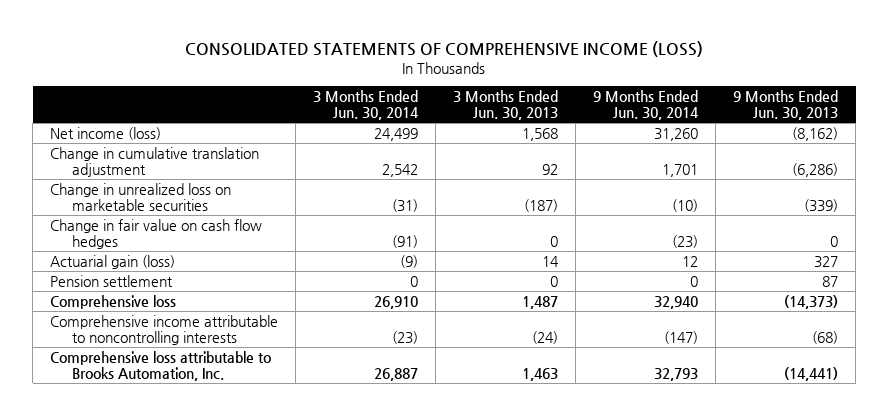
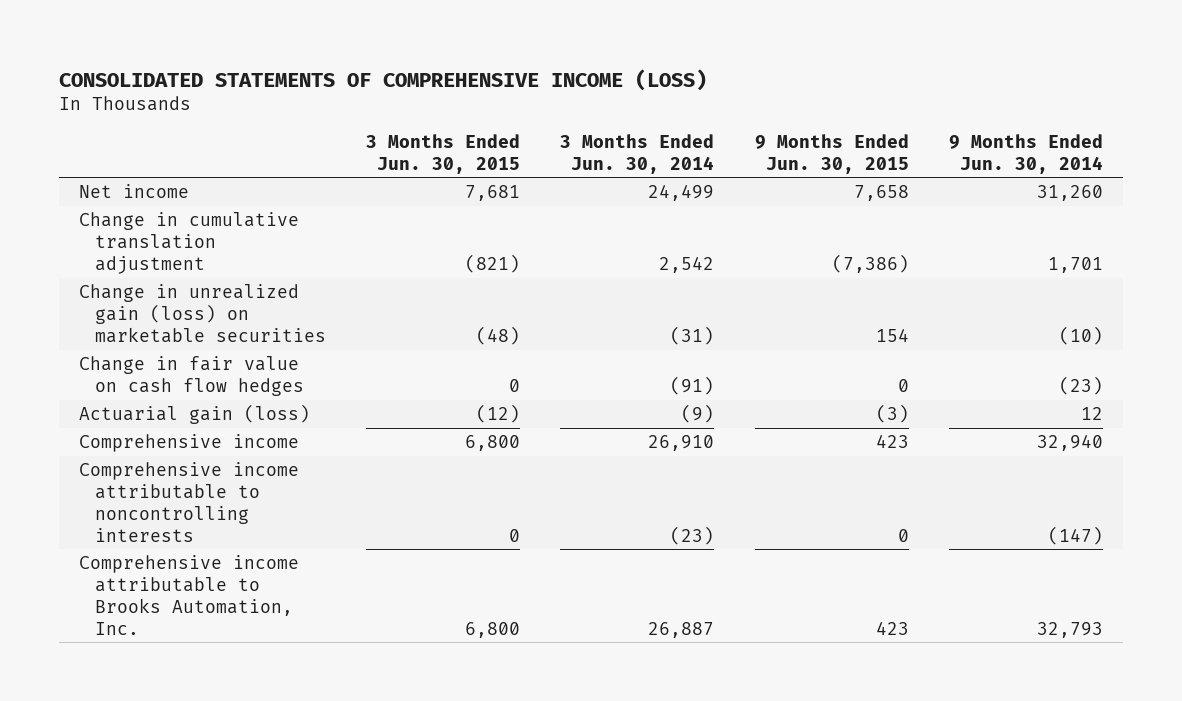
- | 3 Months Ended Jun. 30, 2014 | 3 Months Ended Jun. 30, 2013 | 9 Months Ended Jun. 30, 2014 | 9 Months Ended Jun. 30, 2013
+ | 3 Months Ended Jun. 30, 2015 | 3 Months Ended Jun. 30, 2014 | 9 Months Ended Jun. 30, 2015 | 9 Months Ended Jun. 30, 2014
- Net income (loss) | 24,499 | 1,568 | 31,260 | (8,162)
+ Net income | 7,681 | 24,499 | 7,658 | 31,260
- Change in unrealized loss on marketable securities | (31) | (187) | (10) | (339)
+ Change in unrealized gain (loss) on marketable securities | (48) | (31) | 154 | (10)
- Pension settlement | 0 | 0 | 0 | 87
- Comprehensive loss | 26,910 | 1,487 | 32,940 | (14,373)
+ Comprehensive income | 6,800 | 26,910 | 423 | 32,940
- Comprehensive loss attributable to Brooks Automation, Inc. | 26,887 | 1,463 | 32,793 | (14,441)
+ Comprehensive income attributable to Brooks Automation, Inc. | 6,800 | 26,887 | 423 | 32,793

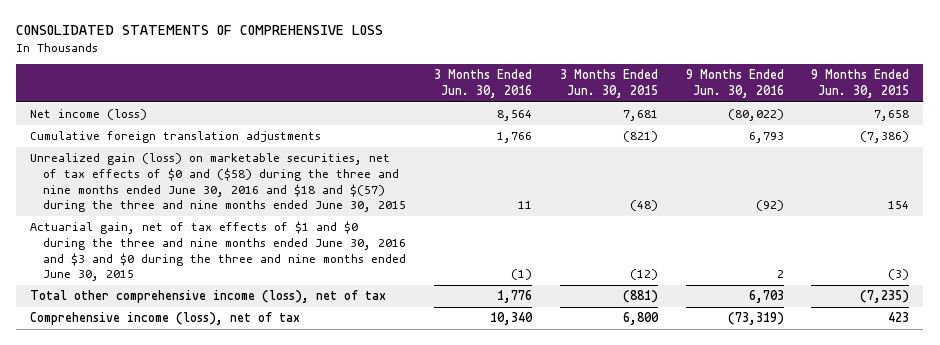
- CONSOLIDATED STATEMENTS OF COMPREHENSIVE INCOME (LOSS)
+ CONSOLIDATED STATEMENTS OF COMPREHENSIVE LOSS
- | 3 Months Ended Jun. 30, 2015 | 3 Months Ended Jun. 30, 2014 | 9 Months Ended Jun. 30, 2015 | 9 Months Ended Jun. 30, 2014
+ | 3 Months Ended Jun. 30, 2016 | 3 Months Ended Jun. 30, 2015 | 9 Months Ended Jun. 30, 2016 | 9 Months Ended Jun. 30, 2015
- Net income | 7,681 | 24,499 | 7,658 | 31,260
- Change in cumulative translation adjustment | (821) | 2,542 | (7,386) | 1,701
- Change in unrealized gain (loss) on marketable securities | (48) | (31) | 154 | (10)
- Change in fair value on cash flow hedges | 0 | (91) | 0 | (23)
- Actuarial gain (loss) | (12) | (9) | (3) | 12
- Comprehensive income | 6,800 | 26,910 | 423 | 32,940
- Comprehensive income attributable to noncontrolling interests | 0 | (23) | 0 | (147)
- Comprehensive income attributable to Brooks Automation, Inc. | 6,800 | 26,887 | 423 | 32,793
+ Net income (loss) | 8,564 | 7,681 | (80,022) | 7,658
+ Cumulative foreign translation adjustments | 1,766 | (821) | 6,793 | (7,386)
+ Unrealized gain (loss) on marketable securities, net of tax effects of $0 and ($58) during the three and nine months ended June 30, 2016 and $18 and $(57) during the three and nine months ended June 30, 2015 | 11 | (48) | (92) | 154
+ Actuarial gain, net of tax effects of $1 and $0 during the three and nine months ended June 30, 2016 and $3 and $0 during the three and nine months ended June 30, 2015 | (1) | (12) | 2 | (3)
+ Total other comprehensive income (loss), net of tax | 1,776 | (881) | 6,703 | (7,235)
+ Comprehensive income (loss), net of tax | 10,340 | 6,800 | (73,319) | 423

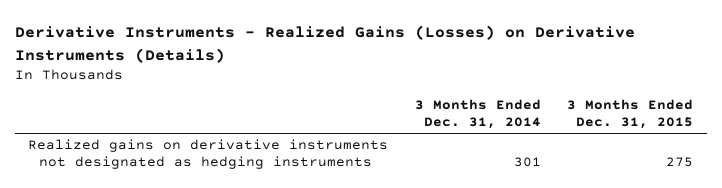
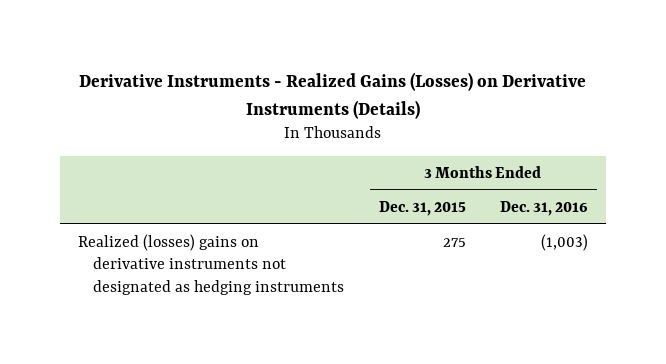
- | 3 Months Ended Dec. 31, 2014 | 3 Months Ended Dec. 31, 2015
+ | 3 Months Ended Dec. 31, 2015 | 3 Months Ended Dec. 31, 2016
- Realized gains on derivative instruments not designated as hedging instruments | 301 | 275
+ Realized (losses) gains on derivative instruments not designated as hedging instruments | 275 | (1,003)

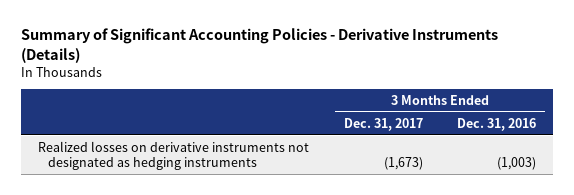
- Derivative Instruments - Realized Gains (Losses) on Derivative Instruments (Details)
+ Summary of Significant Accounting Policies - Derivative Instruments (Details)
- | 3 Months Ended Dec. 31, 2015 | 3 Months Ended Dec. 31, 2016
+ | 3 Months Ended Dec. 31, 2017 | 3 Months Ended Dec. 31, 2016
- Realized (losses) gains on derivative instruments not designated as hedging instruments | 275 | (1,003)
+ Realized losses on derivative instruments not designated as hedging instruments | (1,673) | (1,003)

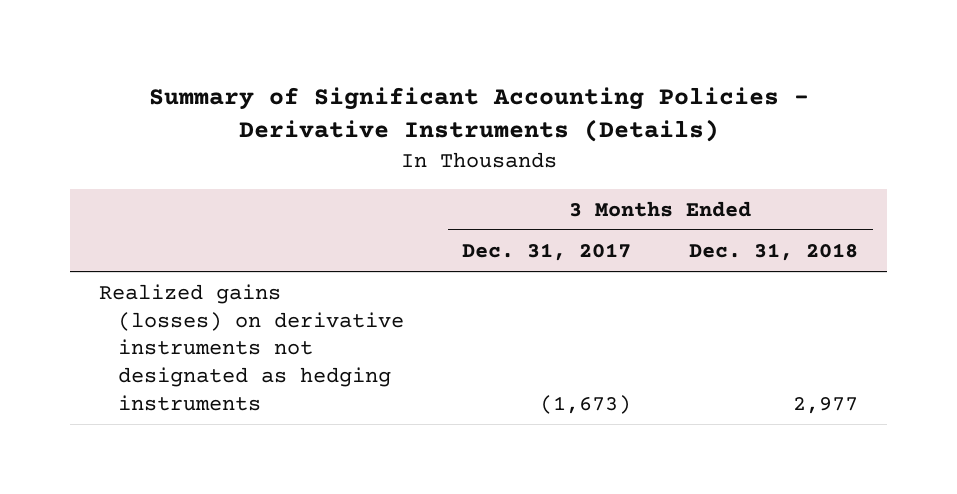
- | 3 Months Ended Dec. 31, 2017 | 3 Months Ended Dec. 31, 2016
+ | 3 Months Ended Dec. 31, 2017 | 3 Months Ended Dec. 31, 2018
- Realized losses on derivative instruments not designated as hedging instruments | (1,673) | (1,003)
+ Realized gains (losses) on derivative instruments not designated as hedging instruments | (1,673) | 2,977

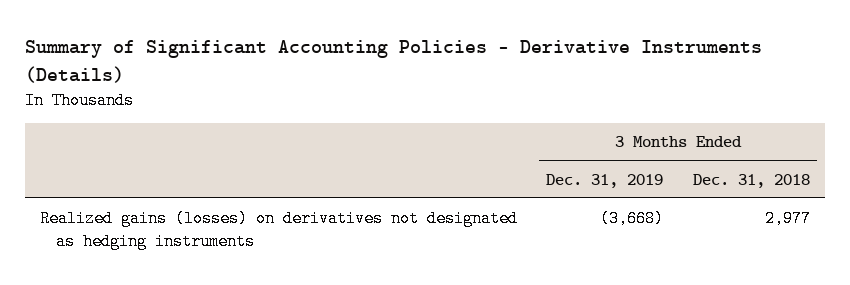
- | 3 Months Ended Dec. 31, 2017 | 3 Months Ended Dec. 31, 2018
+ | 3 Months Ended Dec. 31, 2019 | 3 Months Ended Dec. 31, 2018
- Realized gains (losses) on derivative instruments not designated as hedging instruments | (1,673) | 2,977
+ Realized gains (losses) on derivatives not designated as hedging instruments | (3,668) | 2,977

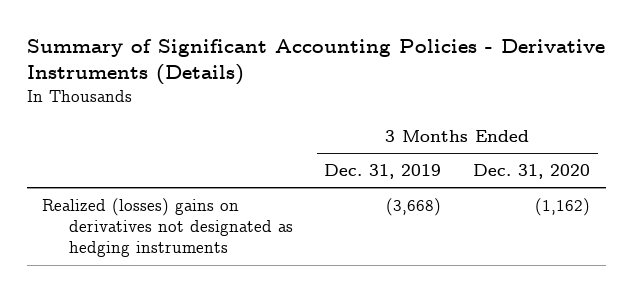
- | 3 Months Ended Dec. 31, 2019 | 3 Months Ended Dec. 31, 2018
+ | 3 Months Ended Dec. 31, 2019 | 3 Months Ended Dec. 31, 2020
- Realized gains (losses) on derivatives not designated as hedging instruments | (3,668) | 2,977
+ Realized (losses) gains on derivatives not designated as hedging instruments | (3,668) | (1,162)

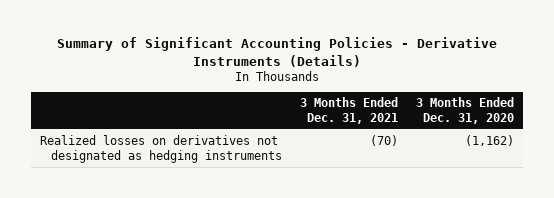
- | 3 Months Ended Dec. 31, 2019 | 3 Months Ended Dec. 31, 2020
+ | 3 Months Ended Dec. 31, 2021 | 3 Months Ended Dec. 31, 2020
- Realized (losses) gains on derivatives not designated as hedging instruments | (3,668) | (1,162)
+ Realized losses on derivatives not designated as hedging instruments | (70) | (1,162)

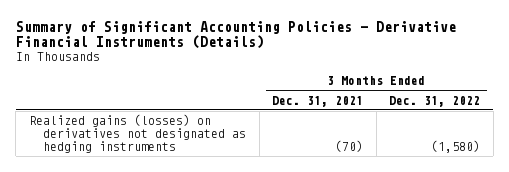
- Summary of Significant Accounting Policies - Derivative Instruments (Details)
+ Summary of Significant Accounting Policies - Derivative Financial Instruments (Details)
- | 3 Months Ended Dec. 31, 2021 | 3 Months Ended Dec. 31, 2020
+ | 3 Months Ended Dec. 31, 2021 | 3 Months Ended Dec. 31, 2022
- Realized losses on derivatives not designated as hedging instruments | (70) | (1,162)
+ Realized gains (losses) on derivatives not designated as hedging instruments | (70) | (1,580)

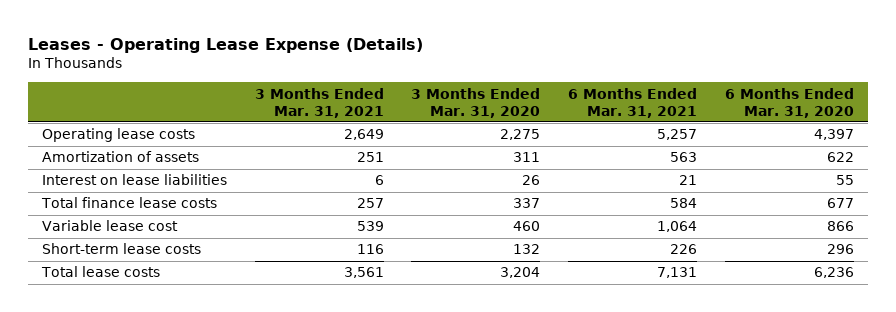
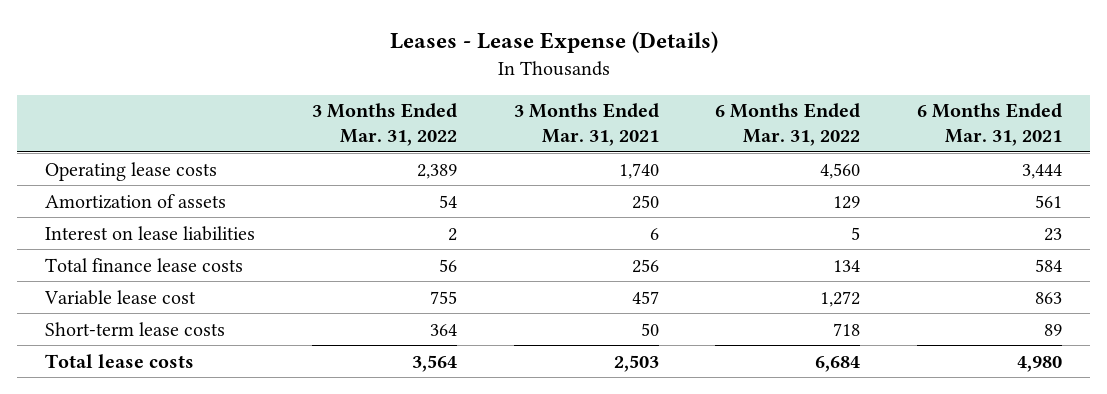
- Leases - Operating Lease Expense (Details)
+ Leases - Lease Expense (Details)
- | 3 Months Ended Mar. 31, 2021 | 3 Months Ended Mar. 31, 2020 | 6 Months Ended Mar. 31, 2021 | 6 Months Ended Mar. 31, 2020
+ | 3 Months Ended Mar. 31, 2022 | 3 Months Ended Mar. 31, 2021 | 6 Months Ended Mar. 31, 2022 | 6 Months Ended Mar. 31, 2021
- Operating lease costs | 2,649 | 2,275 | 5,257 | 4,397
- Amortization of assets | 251 | 311 | 563 | 622
- Interest on lease liabilities | 6 | 26 | 21 | 55
- Total finance lease costs | 257 | 337 | 584 | 677
- Variable lease cost | 539 | 460 | 1,064 | 866
- Short-term lease costs | 116 | 132 | 226 | 296
- Total lease costs | 3,561 | 3,204 | 7,131 | 6,236
+ Operating lease costs | 2,389 | 1,740 | 4,560 | 3,444
+ Amortization of assets | 54 | 250 | 129 | 561
+ Interest on lease liabilities | 2 | 6 | 5 | 23
+ Total finance lease costs | 56 | 256 | 134 | 584
+ Variable lease cost | 755 | 457 | 1,272 | 863
+ Short-term lease costs | 364 | 50 | 718 | 89
+ Total lease costs | 3,564 | 2,503 | 6,684 | 4,980

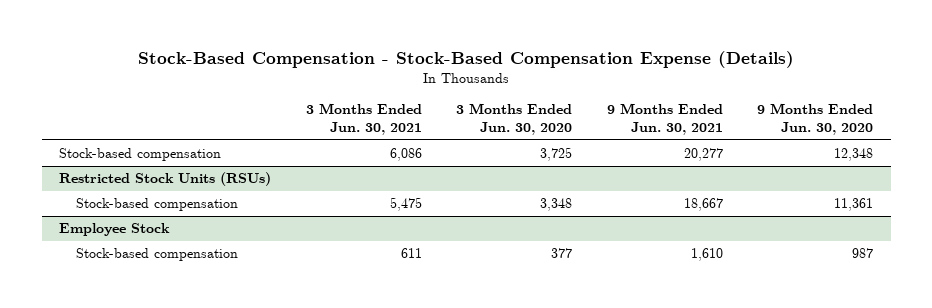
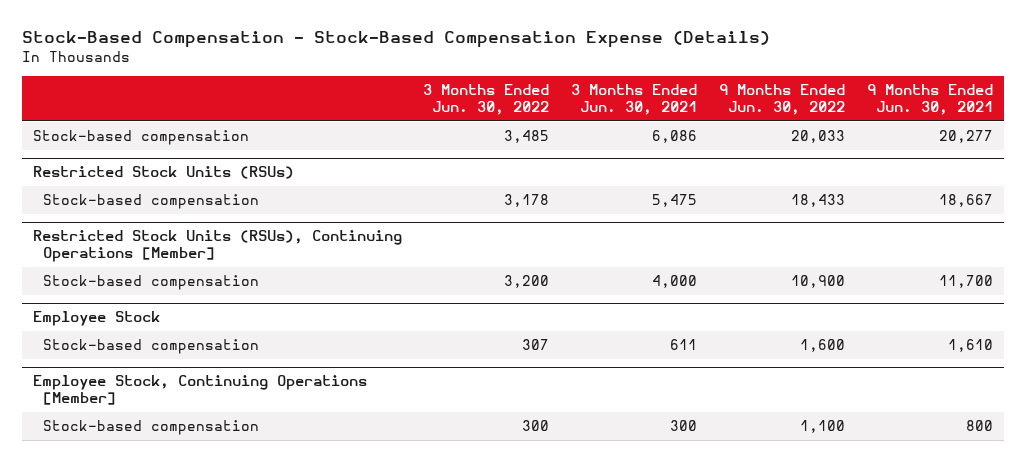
- | 3 Months Ended Jun. 30, 2021 | 3 Months Ended Jun. 30, 2020 | 9 Months Ended Jun. 30, 2021 | 9 Months Ended Jun. 30, 2020
+ | 3 Months Ended Jun. 30, 2022 | 3 Months Ended Jun. 30, 2021 | 9 Months Ended Jun. 30, 2022 | 9 Months Ended Jun. 30, 2021
+ Restricted Stock Units (RSUs), Continuing Operations [Member]
+ Stock-based compensation | 3,200 | 4,000 | 10,900 | 11,700
+ Employee Stock, Continuing Operations [Member]
+ Stock-based compensation | 300 | 300 | 1,100 | 800

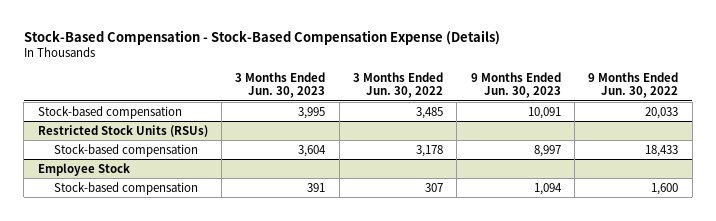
- | 3 Months Ended Jun. 30, 2022 | 3 Months Ended Jun. 30, 2021 | 9 Months Ended Jun. 30, 2022 | 9 Months Ended Jun. 30, 2021
+ | 3 Months Ended Jun. 30, 2023 | 3 Months Ended Jun. 30, 2022 | 9 Months Ended Jun. 30, 2023 | 9 Months Ended Jun. 30, 2022
- Restricted Stock Units (RSUs), Continuing Operations [Member]
- Stock-based compensation | 3,200 | 4,000 | 10,900 | 11,700
- Employee Stock, Continuing Operations [Member]
- Stock-based compensation | 300 | 300 | 1,100 | 800

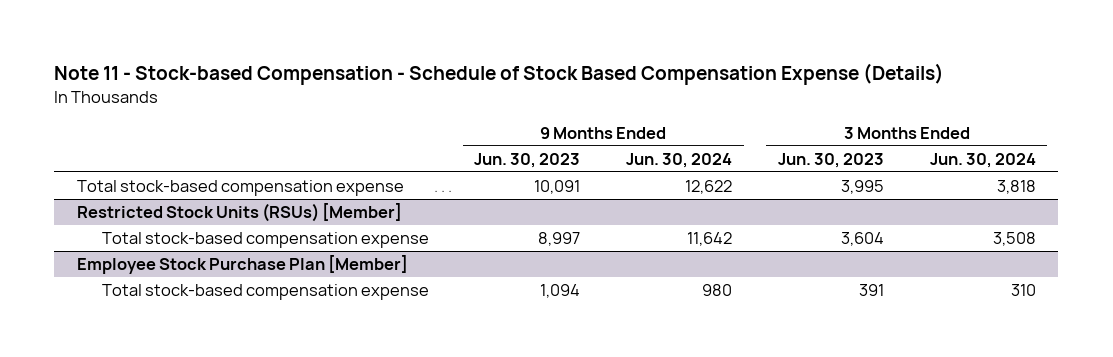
- Stock-Based Compensation - Stock-Based Compensation Expense (Details)
+ Note 11 - Stock-based Compensation - Schedule of Stock Based Compensation Expense (Details)
- | 3 Months Ended Jun. 30, 2023 | 3 Months Ended Jun. 30, 2022 | 9 Months Ended Jun. 30, 2023 | 9 Months Ended Jun. 30, 2022
+ | 9 Months Ended Jun. 30, 2023 | 9 Months Ended Jun. 30, 2024 | 3 Months Ended Jun. 30, 2023 | 3 Months Ended Jun. 30, 2024
- Stock-based compensation | 3,995 | 3,485 | 10,091 | 20,033
- Restricted Stock Units (RSUs)
- Stock-based compensation | 3,604 | 3,178 | 8,997 | 18,433
- Employee Stock
- Stock-based compensation | 391 | 307 | 1,094 | 1,600
+ Total stock-based compensation expense | 10,091 | 12,622 | 3,995 | 3,818
+ Restricted Stock Units (RSUs) [Member]
+ Total stock-based compensation expense | 8,997 | 11,642 | 3,604 | 3,508
+ Employee Stock Purchase Plan [Member]
+ Total stock-based compensation expense | 1,094 | 980 | 391 | 310

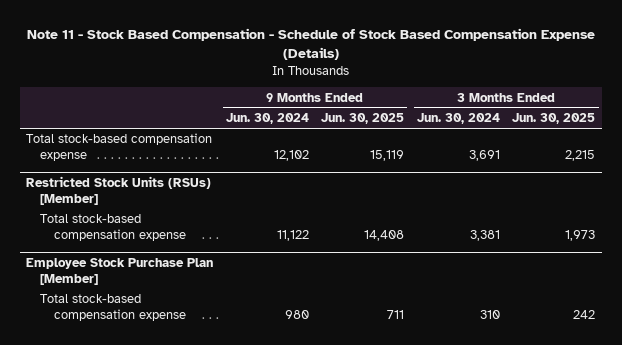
- Note 11 - Stock-based Compensation - Schedule of Stock Based Compensation Expense (Details)
+ Note 11 - Stock Based Compensation - Schedule of Stock Based Compensation Expense (Details)
- | 9 Months Ended Jun. 30, 2023 | 9 Months Ended Jun. 30, 2024 | 3 Months Ended Jun. 30, 2023 | 3 Months Ended Jun. 30, 2024
+ | 9 Months Ended Jun. 30, 2024 | 9 Months Ended Jun. 30, 2025 | 3 Months Ended Jun. 30, 2024 | 3 Months Ended Jun. 30, 2025
- Total stock-based compensation expense | 10,091 | 12,622 | 3,995 | 3,818
+ Total stock-based compensation expense | 12,102 | 15,119 | 3,691 | 2,215
@ Restricted Stock Units (RSUs) [Member]
- Total stock-based compensation expense | 8,997 | 11,642 | 3,604 | 3,508
+ Total stock-based compensation expense | 11,122 | 14,408 | 3,381 | 1,973

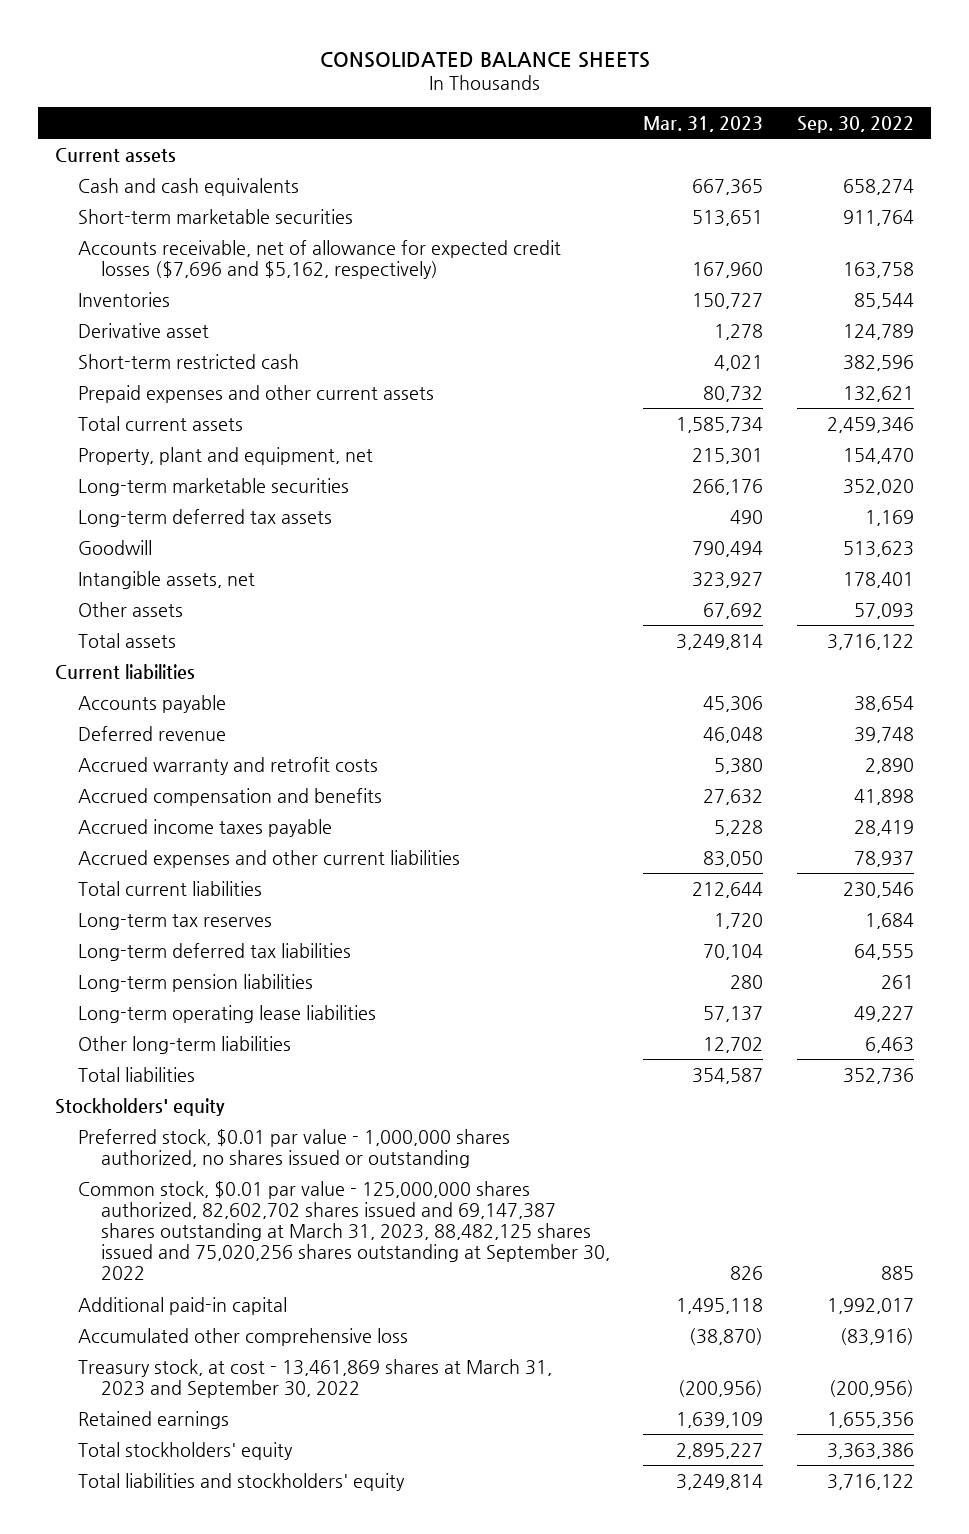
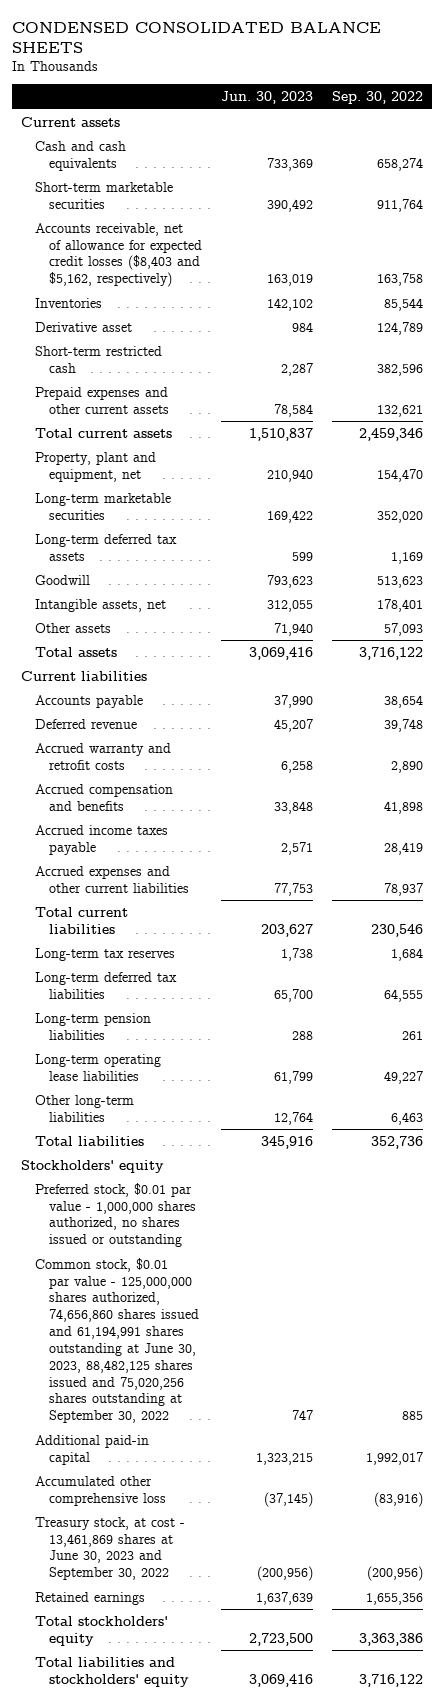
- CONSOLIDATED BALANCE SHEETS
+ CONDENSED CONSOLIDATED BALANCE SHEETS
- | Mar. 31, 2023 | Sep. 30, 2022
+ | Jun. 30, 2023 | Sep. 30, 2022
- Accounts receivable, net of allowance for expected credit losses ($7,696 and $5,162, respectively) | 167,960 | 163,758
+ Accounts receivable, net of allowance for expected credit losses ($8,403 and $5,162, respectively) | 163,019 | 163,758
- Common stock, $0.01 par value - 125,000,000 shares authorized, 82,602,702 shares issued and 69,147,387 shares outstanding at March 31, 2023, 88,482,125 shares issued and 75,020,256 shares outstanding at September 30, 2022 | 826 | 885
+ Common stock, $0.01 par value - 125,000,000 shares authorized, 74,656,860 shares issued and 61,194,991 shares outstanding at June 30, 2023, 88,482,125 shares issued and 75,020,256 shares outstanding at September 30, 2022 | 747 | 885
- Treasury stock, at cost - 13,461,869 shares at March 31, 2023 and September 30, 2022 | (200,956) | (200,956)
+ Treasury stock, at cost - 13,461,869 shares at June 30, 2023 and September 30, 2022 | (200,956) | (200,956)

